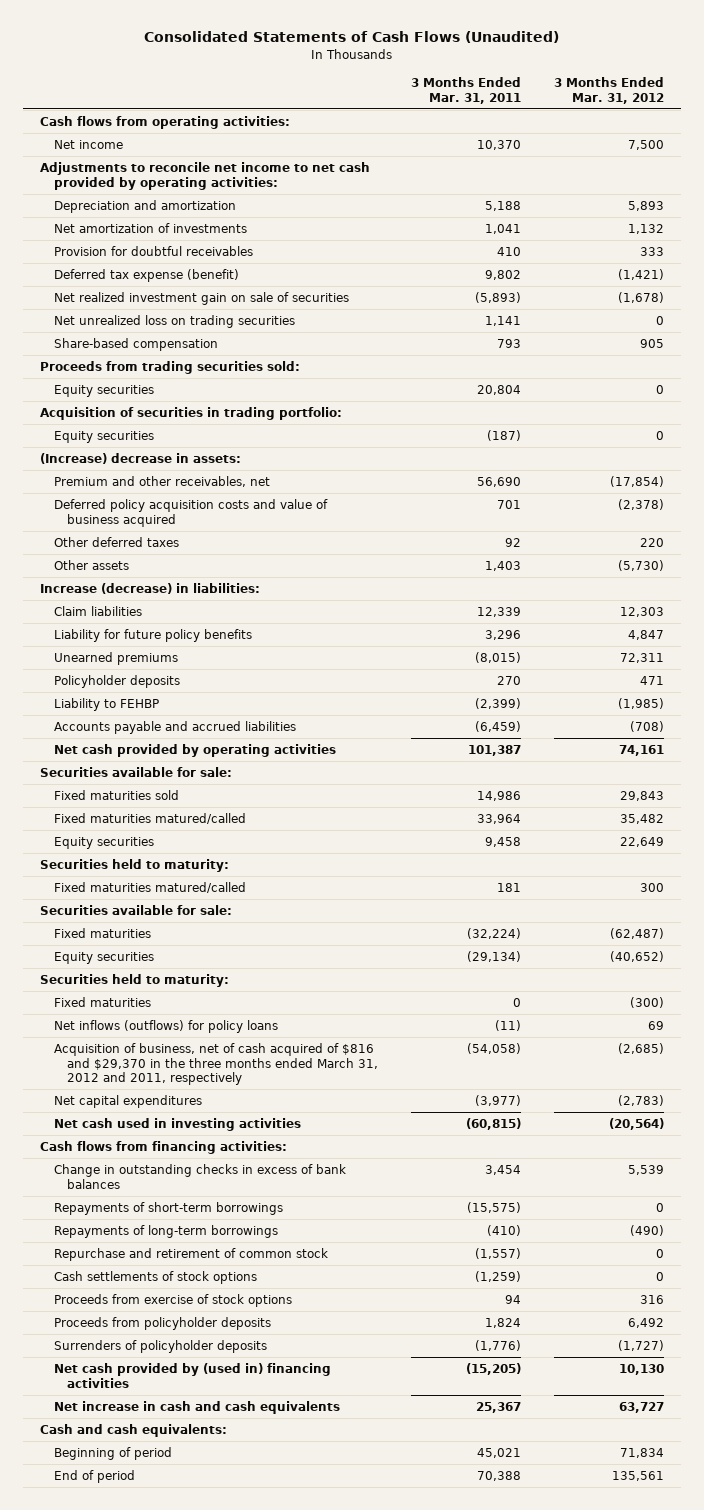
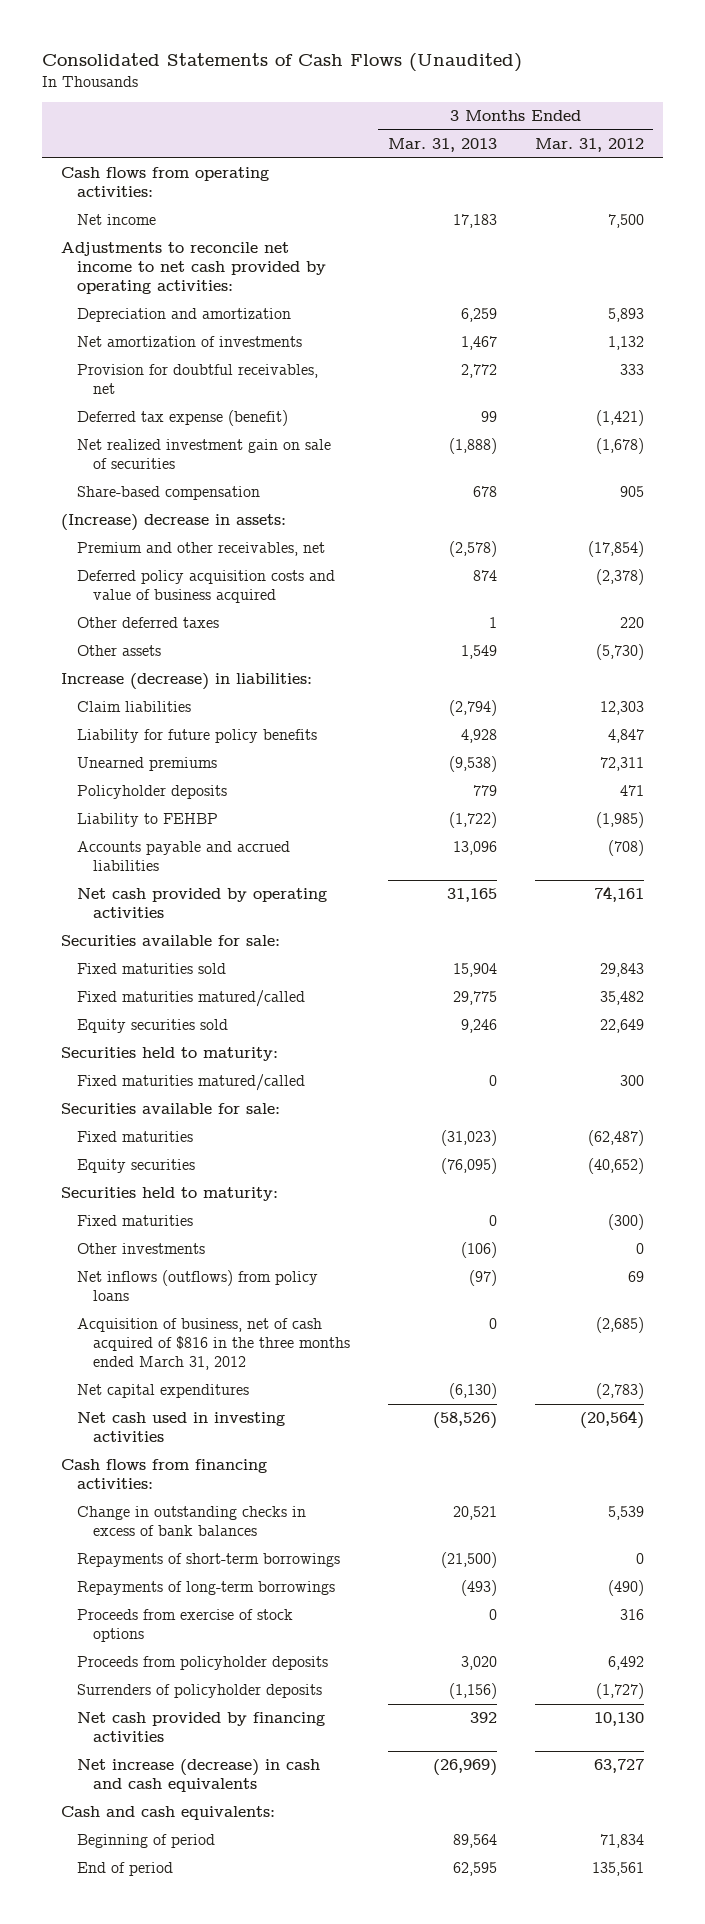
- | 3 Months Ended Mar. 31, 2011 | 3 Months Ended Mar. 31, 2012
+ | 3 Months Ended Mar. 31, 2013 | 3 Months Ended Mar. 31, 2012
- Provision for doubtful receivables | 410 | 333
+ Provision for doubtful receivables, net | 2,772 | 333
- Net unrealized loss on trading securities | 1,141 | 0
- Proceeds from trading securities sold:
- Equity securities | 20,804 | 0
- Acquisition of securities in trading portfolio:
- Equity securities | (187) | 0
- Equity securities | 9,458 | 22,649
+ Equity securities sold | 9,246 | 22,649
- Net inflows (outflows) for policy loans | (11) | 69
- Acquisition of business, net of cash acquired of $816 and $29,370 in the three months ended March 31, 2012 and 2011, respectively | (54,058) | (2,685)
+ Other investments | (106) | 0
+ Net inflows (outflows) from policy loans | (97) | 69
+ Acquisition of business, net of cash acquired of $816 in the three months ended March 31, 2012 | 0 | (2,685)
- Repurchase and retirement of common stock | (1,557) | 0
- Cash settlements of stock options | (1,259) | 0
- Net cash provided by (used in) financing activities | (15,205) | 10,130
- Net increase in cash and cash equivalents | 25,367 | 63,727
+ Net cash provided by financing activities | 392 | 10,130
+ Net increase (decrease) in cash and cash equivalents | (26,969) | 63,727

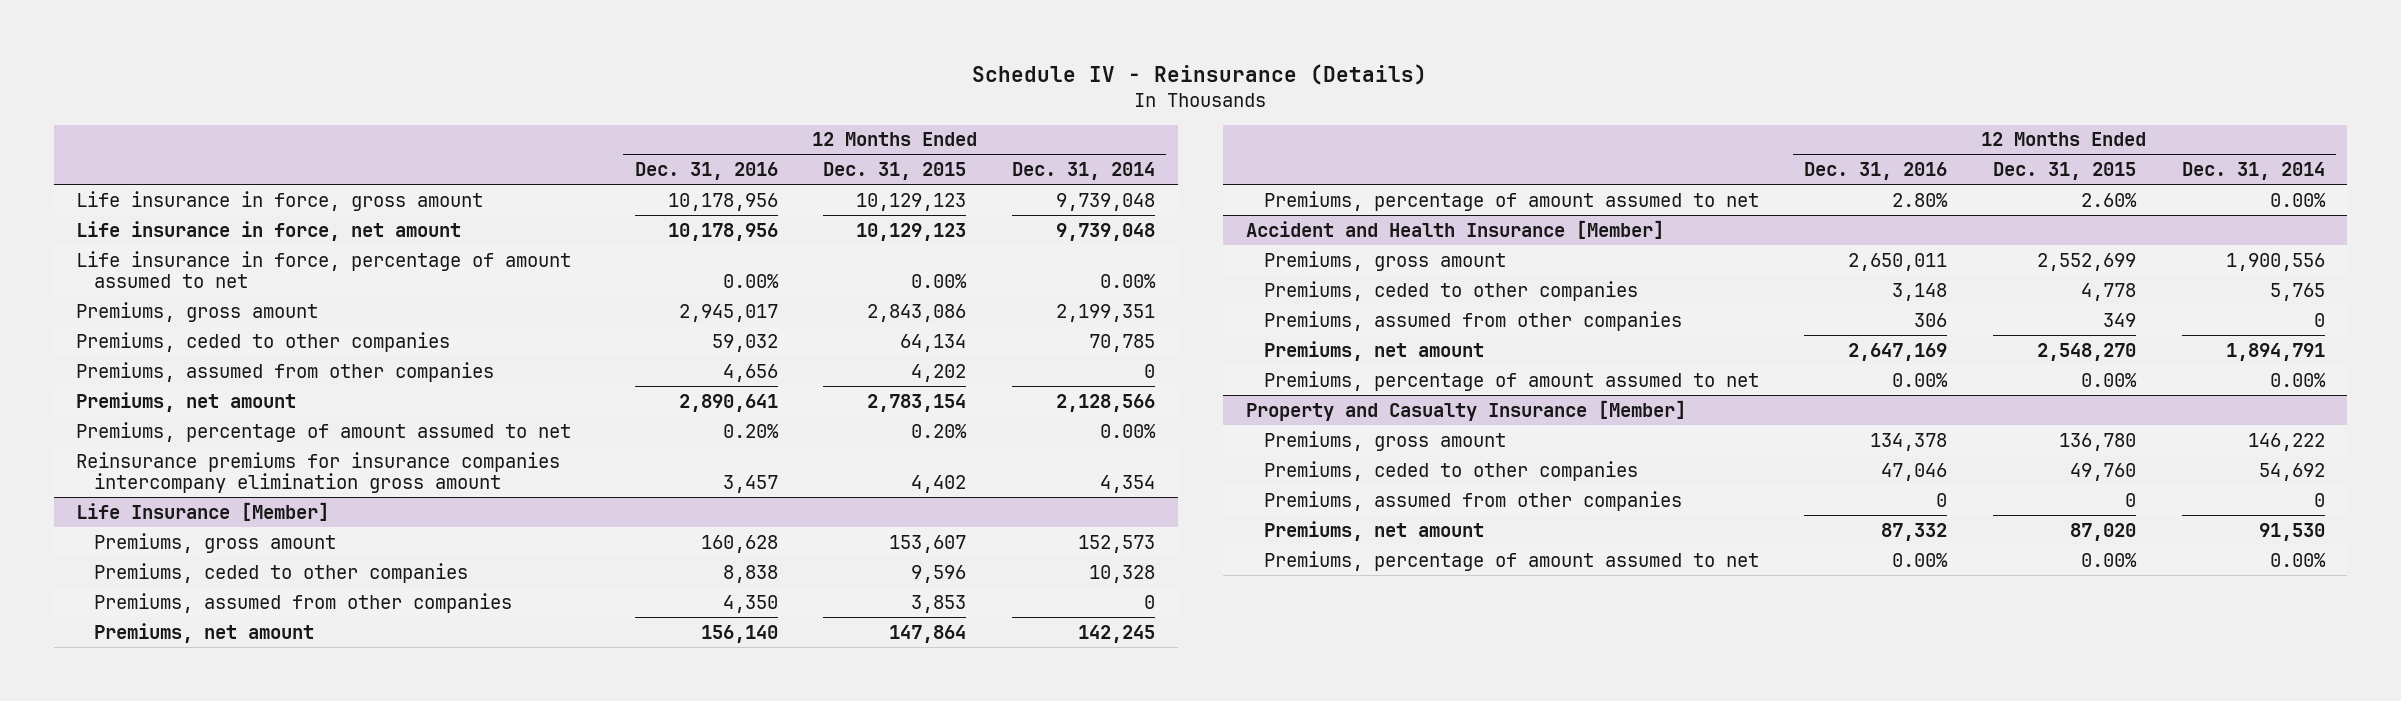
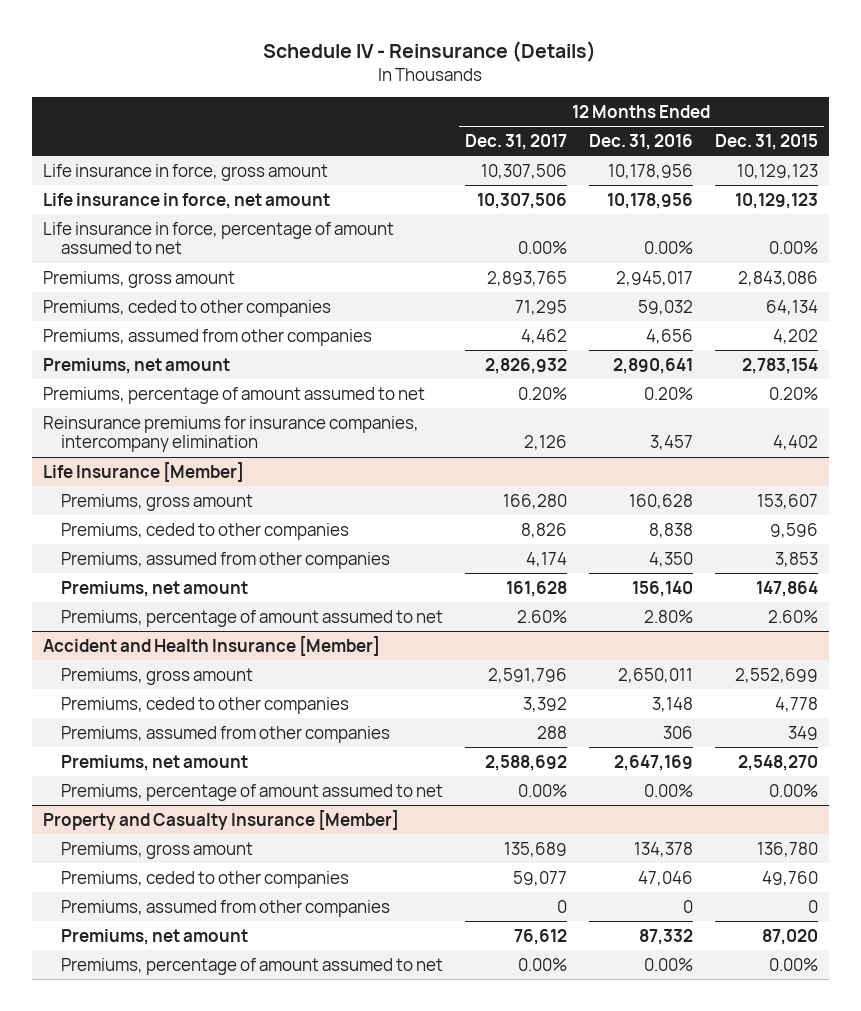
- | 12 Months Ended Dec. 31, 2016 | 12 Months Ended Dec. 31, 2015 | 12 Months Ended Dec. 31, 2014
+ | 12 Months Ended Dec. 31, 2017 | 12 Months Ended Dec. 31, 2016 | 12 Months Ended Dec. 31, 2015
- Reinsurance premiums for insurance companies intercompany elimination gross amount | 3,457 | 4,402 | 4,354
+ Reinsurance premiums for insurance companies, intercompany elimination | 2,126 | 3,457 | 4,402

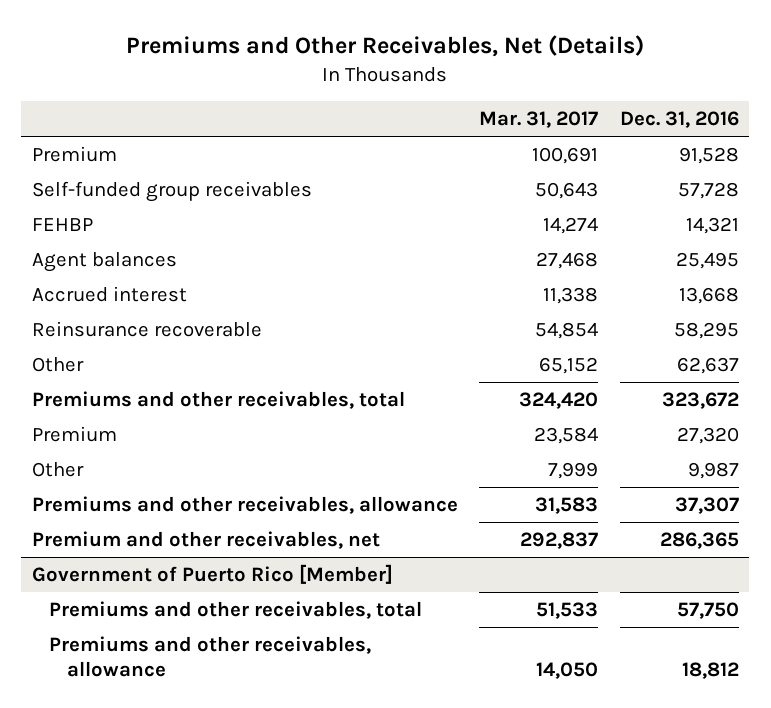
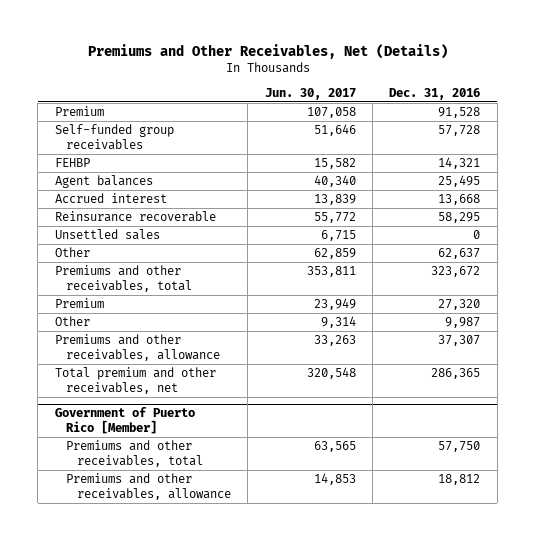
- | Mar. 31, 2017 | Dec. 31, 2016
+ | Jun. 30, 2017 | Dec. 31, 2016
+ Unsettled sales | 6,715 | 0
- Premium and other receivables, net | 292,837 | 286,365
+ Total premium and other receivables, net | 320,548 | 286,365

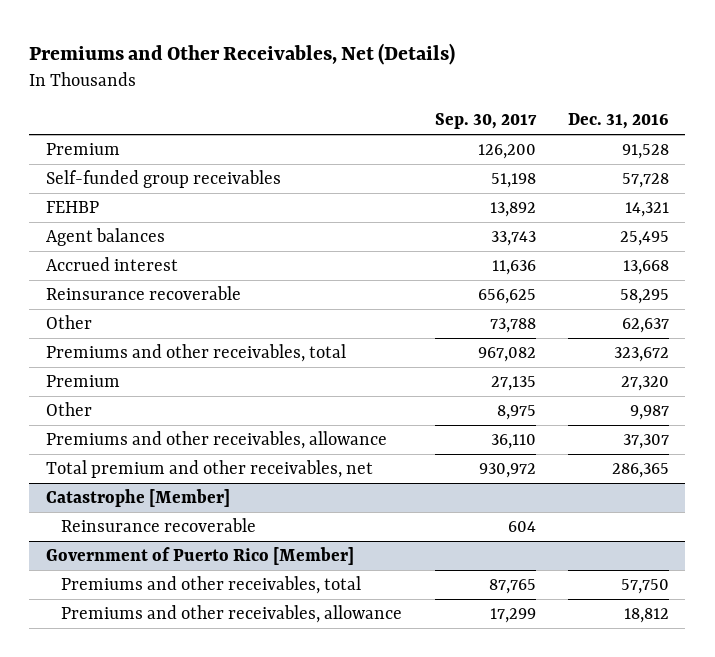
- | Jun. 30, 2017 | Dec. 31, 2016
+ | Sep. 30, 2017 | Dec. 31, 2016
- Unsettled sales | 6,715 | 0
+ Catastrophe [Member]
+ Reinsurance recoverable | 604 |

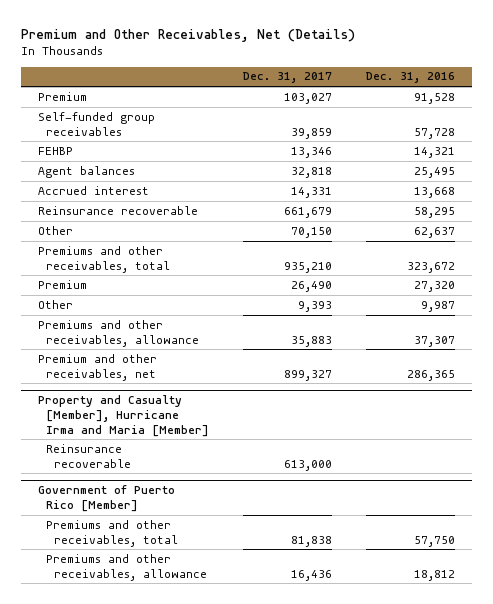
- Premiums and Other Receivables, Net (Details)
+ Premium and Other Receivables, Net (Details)
- | Sep. 30, 2017 | Dec. 31, 2016
+ | Dec. 31, 2017 | Dec. 31, 2016
- Total premium and other receivables, net | 930,972 | 286,365
- Catastrophe [Member]
+ Premium and other receivables, net | 899,327 | 286,365
+ Property and Casualty [Member], Hurricane Irma and Maria [Member]

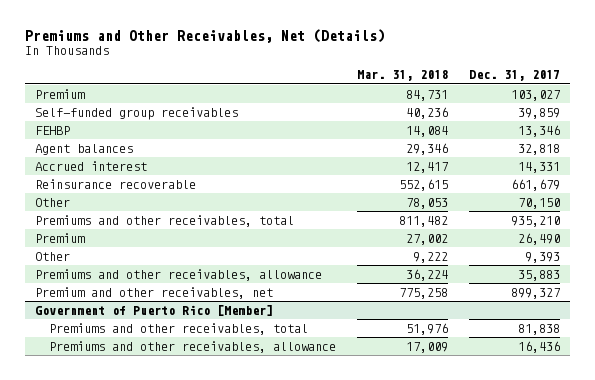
- Premium and Other Receivables, Net (Details)
+ Premiums and Other Receivables, Net (Details)
- | Dec. 31, 2017 | Dec. 31, 2016
+ | Mar. 31, 2018 | Dec. 31, 2017
- Property and Casualty [Member], Hurricane Irma and Maria [Member]
- Reinsurance recoverable | 613,000 |

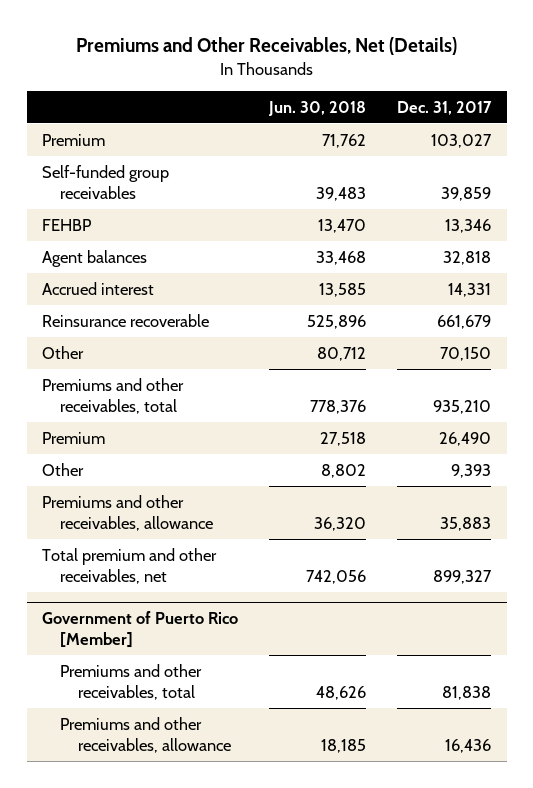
- | Mar. 31, 2018 | Dec. 31, 2017
+ | Jun. 30, 2018 | Dec. 31, 2017
- Premium and other receivables, net | 775,258 | 899,327
+ Total premium and other receivables, net | 742,056 | 899,327

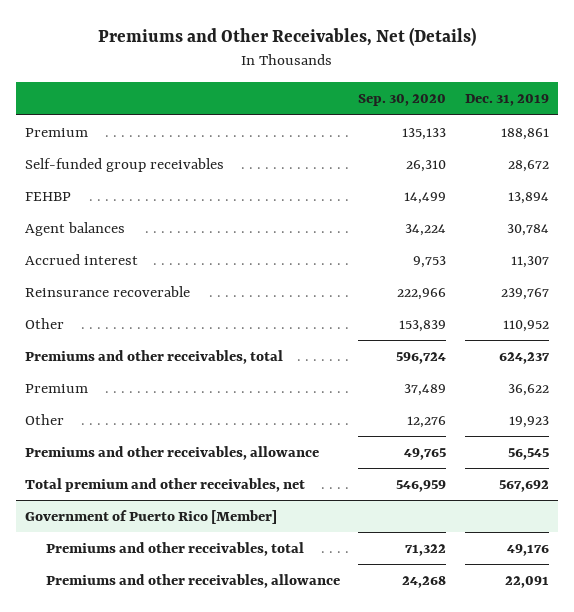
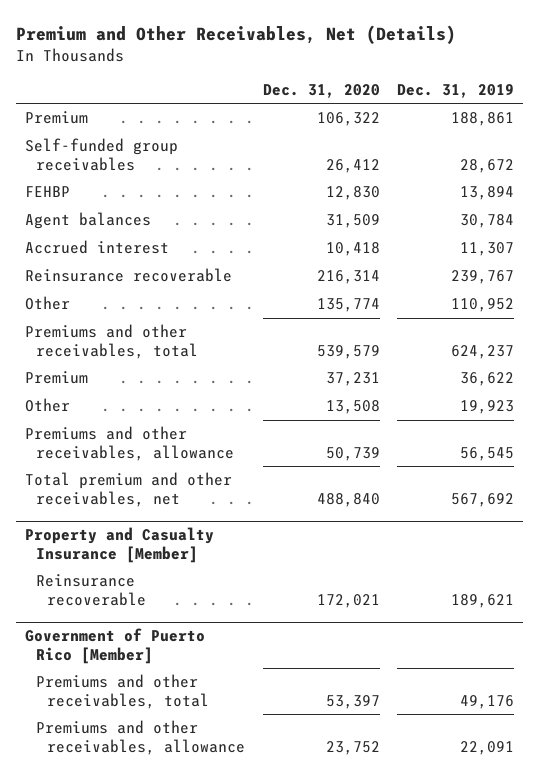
- Premiums and Other Receivables, Net (Details)
+ Premium and Other Receivables, Net (Details)
- | Sep. 30, 2020 | Dec. 31, 2019
+ | Dec. 31, 2020 | Dec. 31, 2019
+ Property and Casualty Insurance [Member]
+ Reinsurance recoverable | 172,021 | 189,621

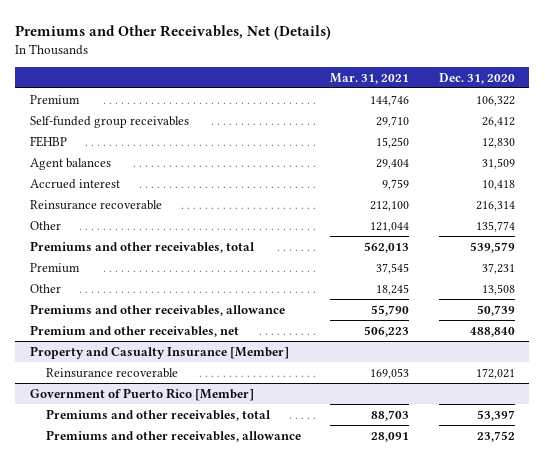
- Premium and Other Receivables, Net (Details)
+ Premiums and Other Receivables, Net (Details)
- | Dec. 31, 2020 | Dec. 31, 2019
+ | Mar. 31, 2021 | Dec. 31, 2020
- Total premium and other receivables, net | 488,840 | 567,692
+ Premium and other receivables, net | 506,223 | 488,840

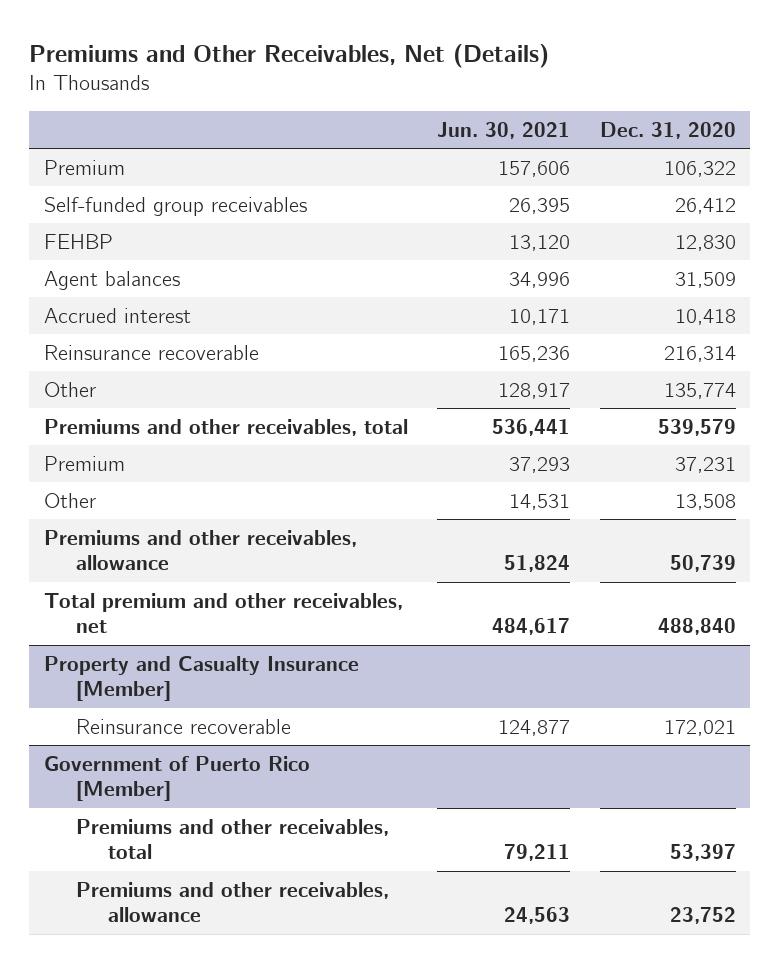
- | Mar. 31, 2021 | Dec. 31, 2020
+ | Jun. 30, 2021 | Dec. 31, 2020
- Premium and other receivables, net | 506,223 | 488,840
+ Total premium and other receivables, net | 484,617 | 488,840

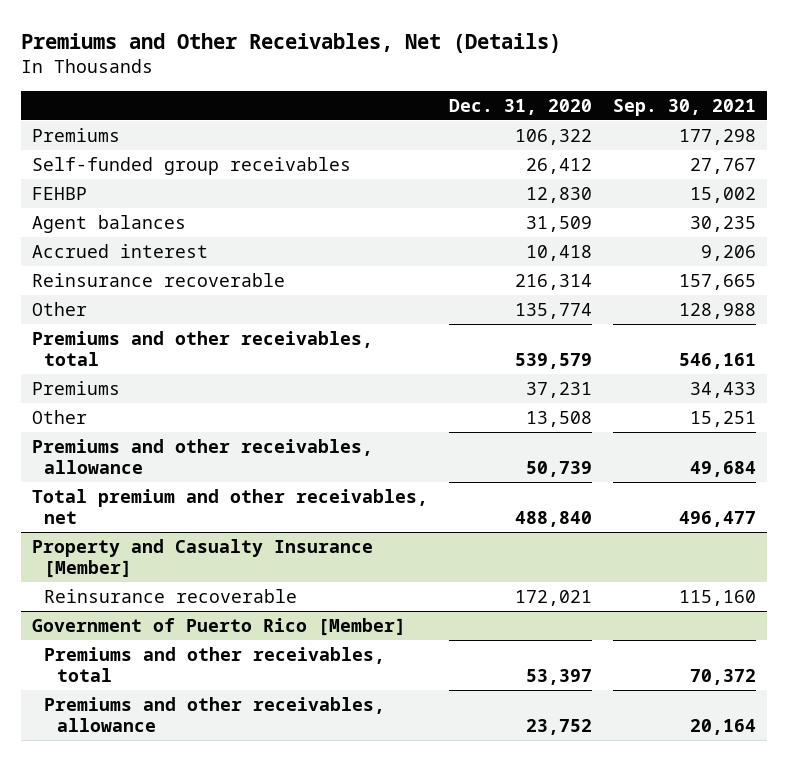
- | Jun. 30, 2021 | Dec. 31, 2020
+ | Dec. 31, 2020 | Sep. 30, 2021
- Premium | 157,606 | 106,322
+ Premiums | 106,322 | 177,298
- Premium | 37,293 | 37,231
+ Premiums | 37,231 | 34,433

